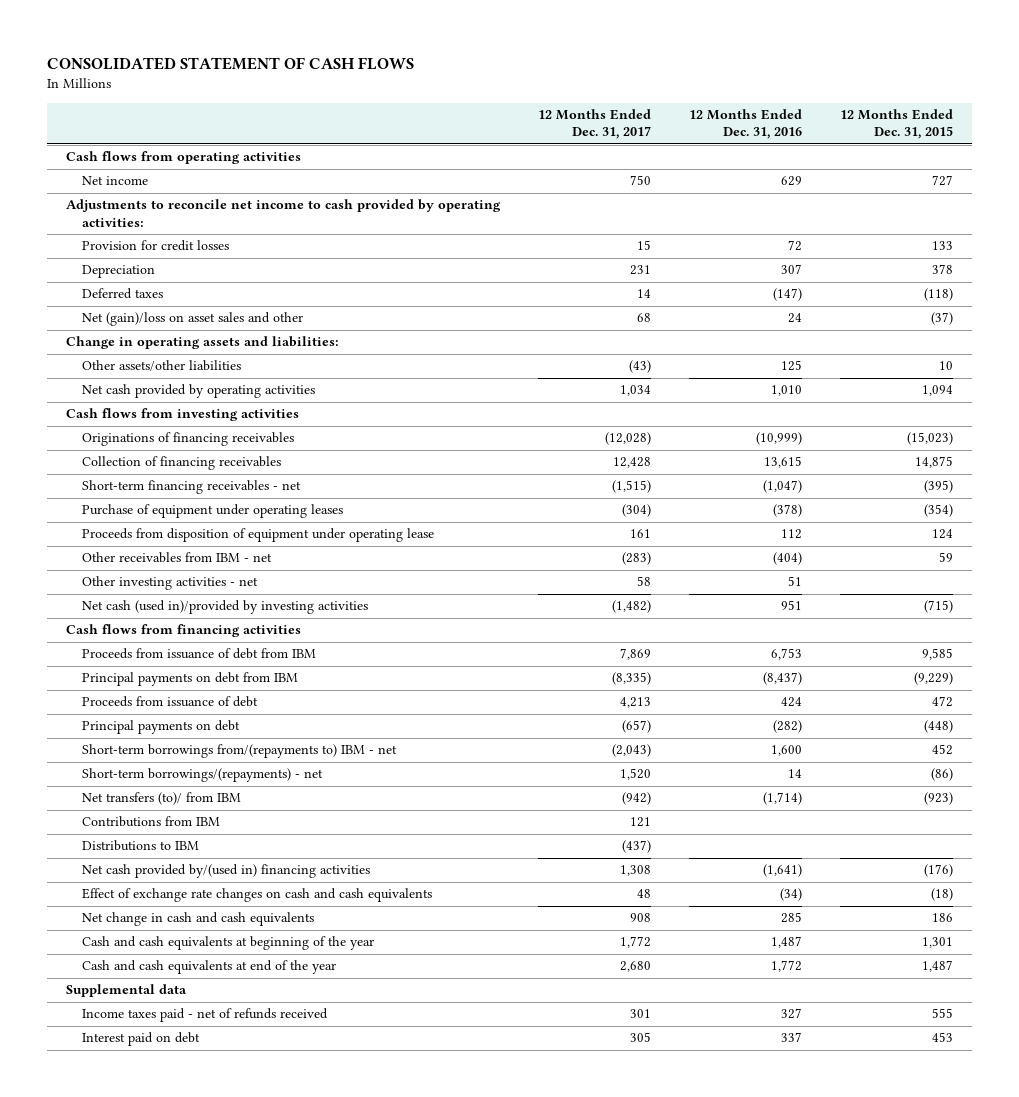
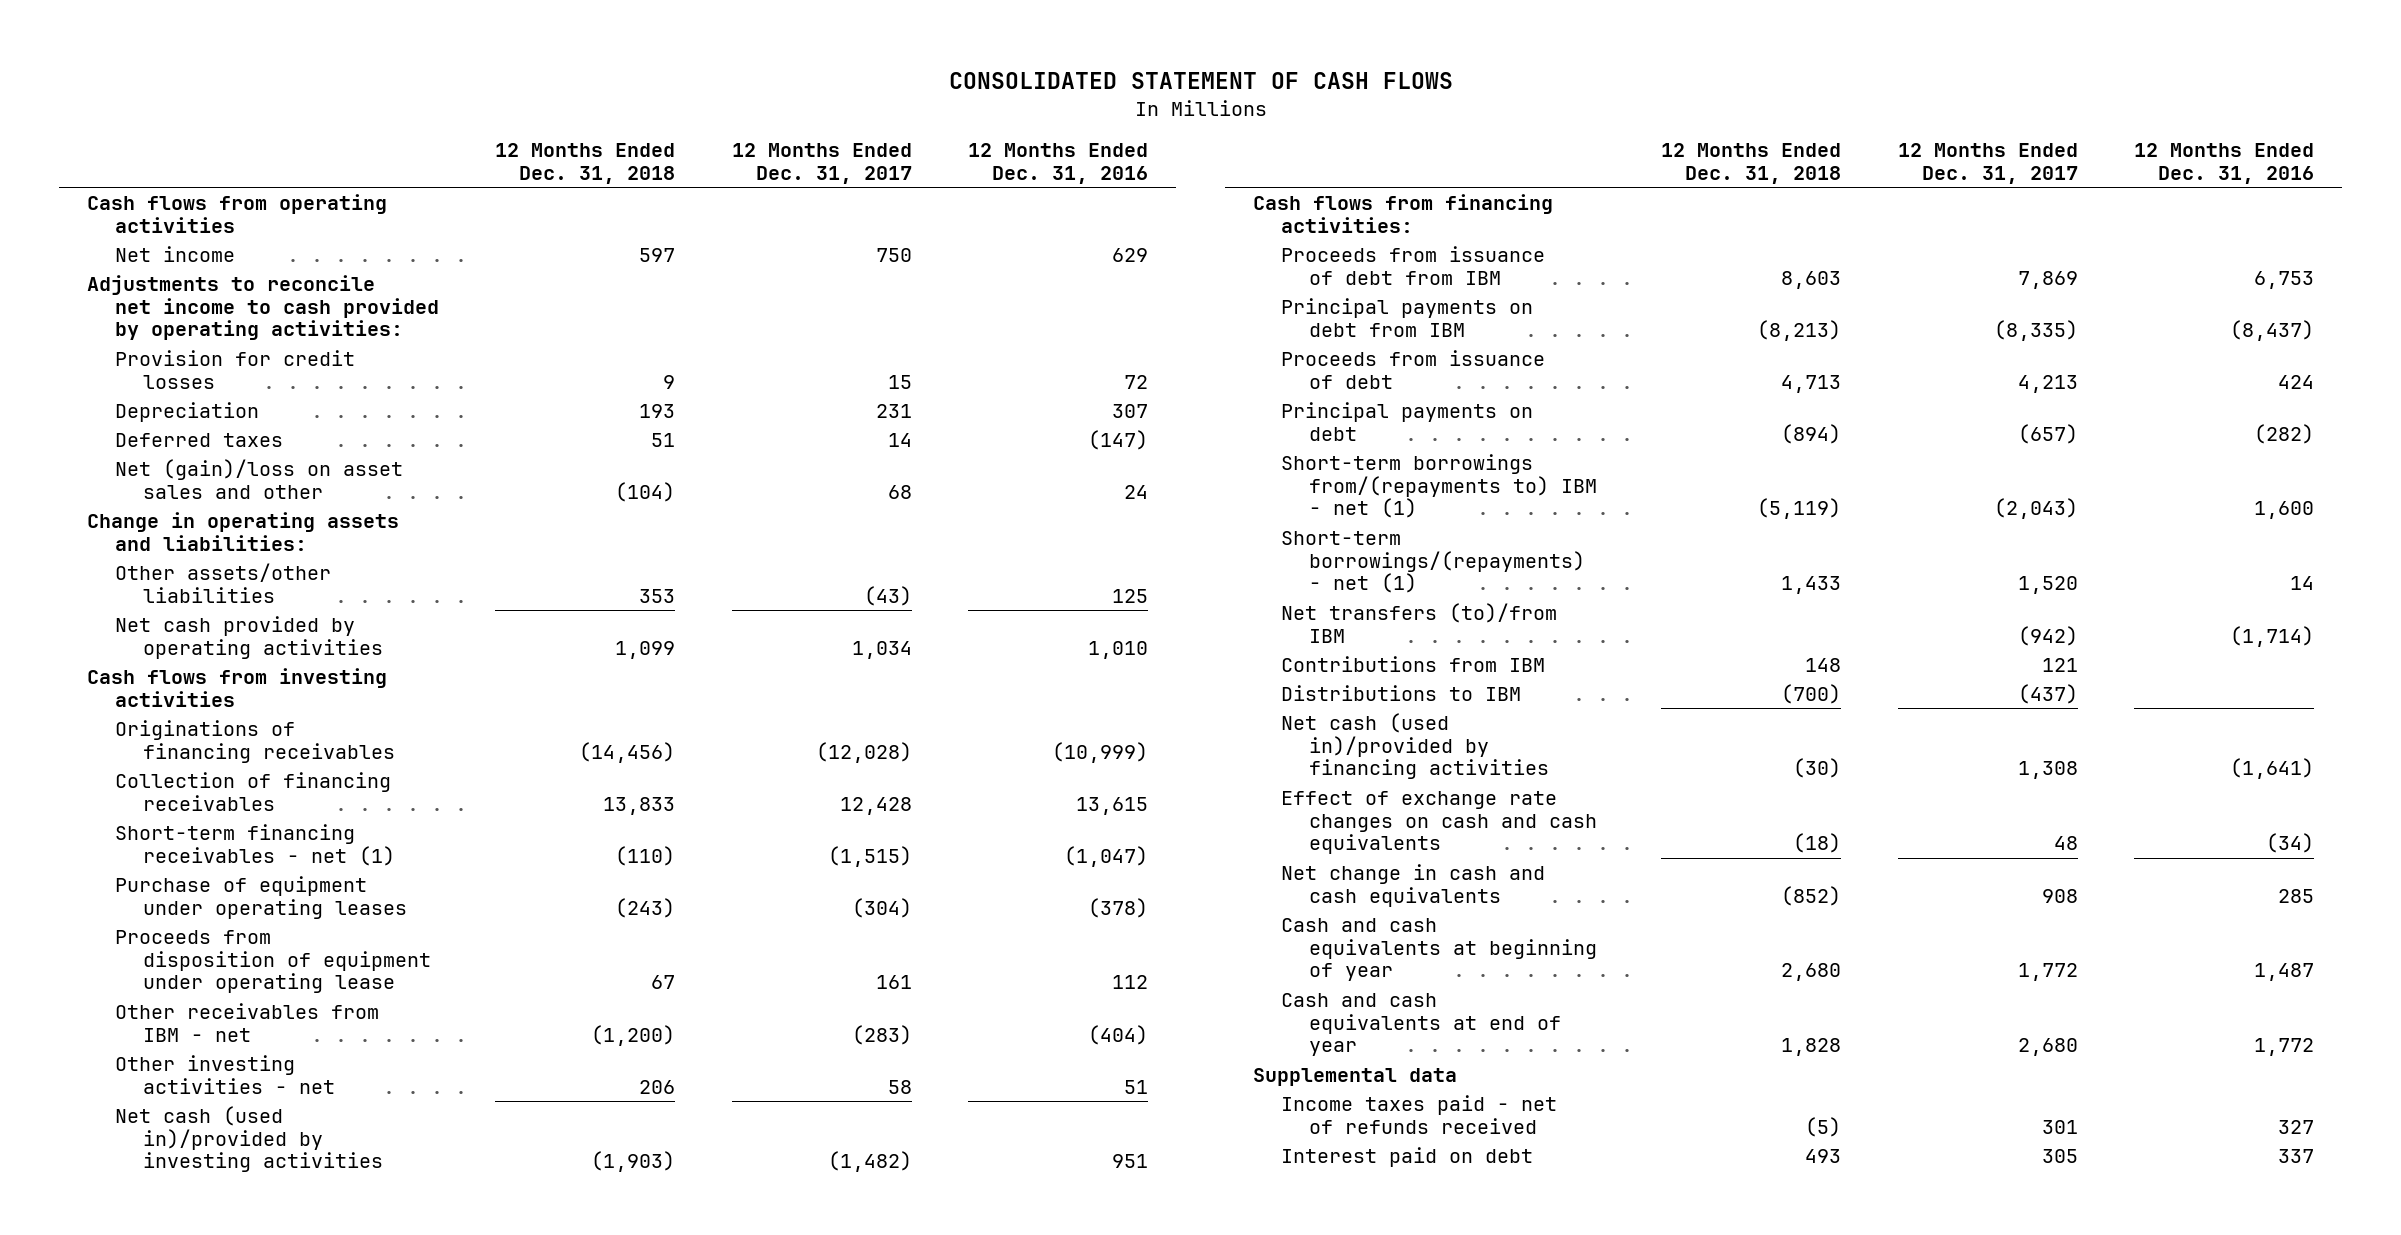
- | 12 Months Ended Dec. 31, 2017 | 12 Months Ended Dec. 31, 2016 | 12 Months Ended Dec. 31, 2015
+ | 12 Months Ended Dec. 31, 2018 | 12 Months Ended Dec. 31, 2017 | 12 Months Ended Dec. 31, 2016
- Short-term financing receivables - net | (1,515) | (1,047) | (395)
+ Short-term financing receivables - net (1) | (110) | (1,515) | (1,047)
- Cash flows from financing activities
+ Cash flows from financing activities:
- Short-term borrowings from/(repayments to) IBM - net | (2,043) | 1,600 | 452
- Short-term borrowings/(repayments) - net | 1,520 | 14 | (86)
- Net transfers (to)/ from IBM | (942) | (1,714) | (923)
+ Short-term borrowings from/(repayments to) IBM - net (1) | (5,119) | (2,043) | 1,600
+ Short-term borrowings/(repayments) - net (1) | 1,433 | 1,520 | 14
+ Net transfers (to)/from IBM | | (942) | (1,714)
- Net cash provided by/(used in) financing activities | 1,308 | (1,641) | (176)
+ Net cash (used in)/provided by financing activities | (30) | 1,308 | (1,641)
- Cash and cash equivalents at beginning of the year | 1,772 | 1,487 | 1,301
- Cash and cash equivalents at end of the year | 2,680 | 1,772 | 1,487
+ Cash and cash equivalents at beginning of year | 2,680 | 1,772 | 1,487
+ Cash and cash equivalents at end of year | 1,828 | 2,680 | 1,772

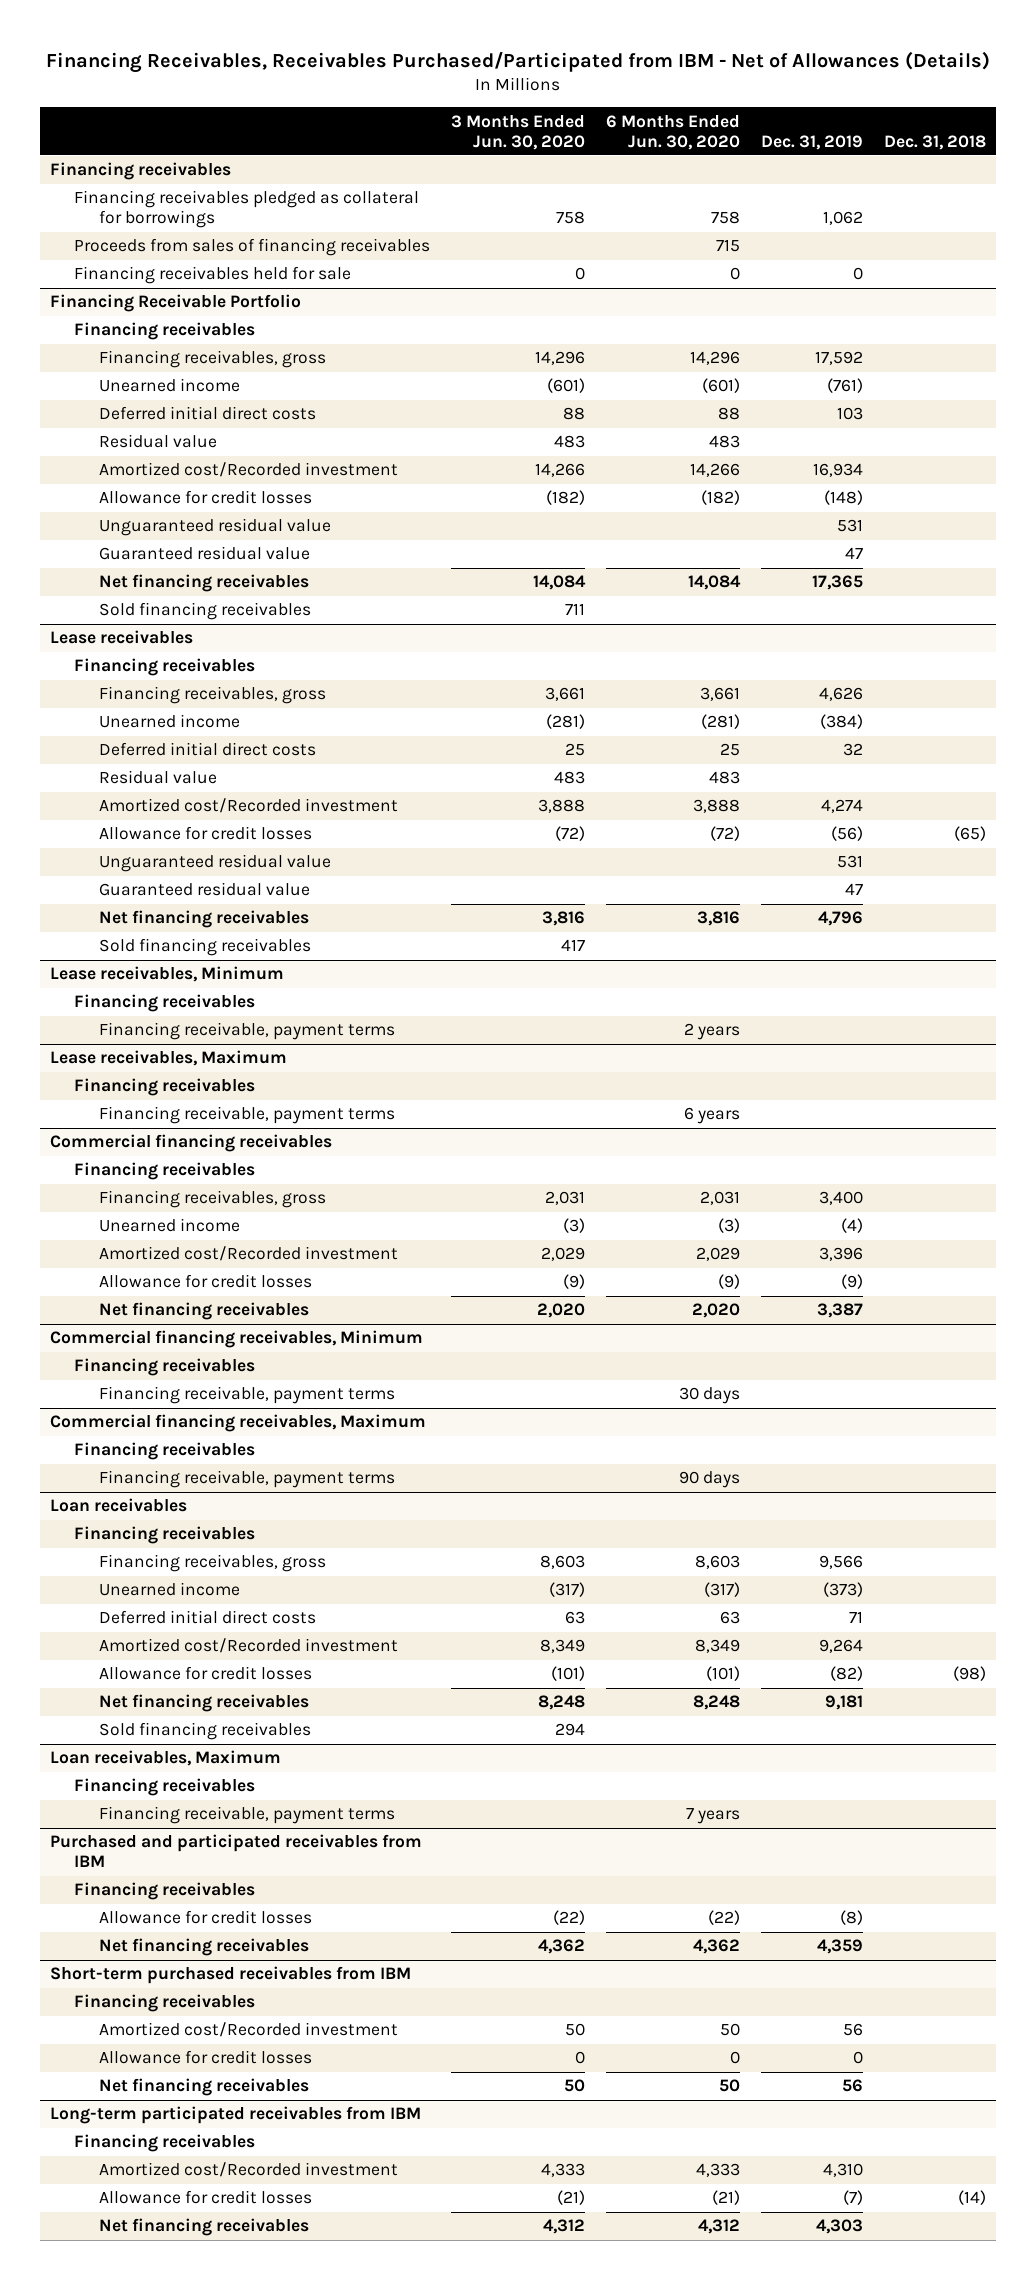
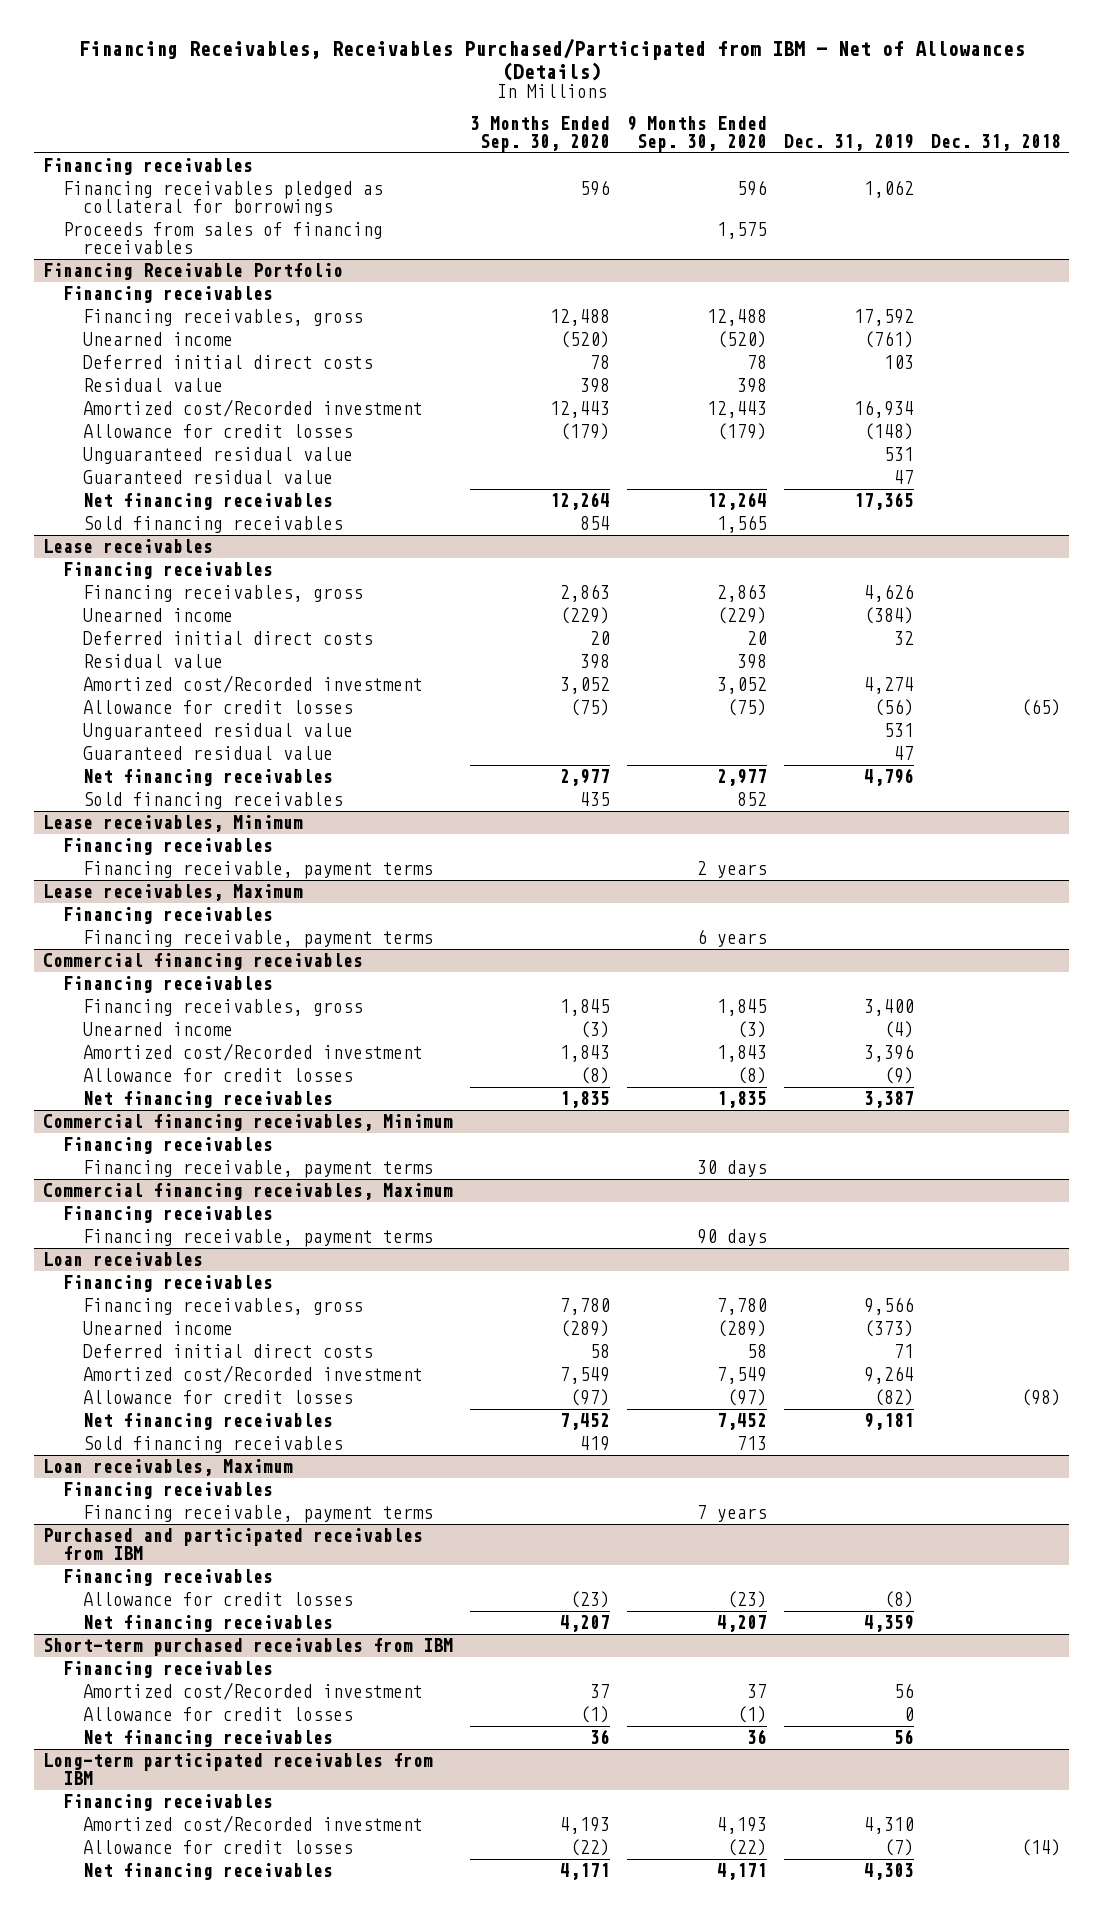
- | 3 Months Ended Jun. 30, 2020 | 6 Months Ended Jun. 30, 2020 | Dec. 31, 2019 | Dec. 31, 2018
+ | 3 Months Ended Sep. 30, 2020 | 9 Months Ended Sep. 30, 2020 | Dec. 31, 2019 | Dec. 31, 2018
- Financing receivables held for sale | 0 | 0 | 0 |

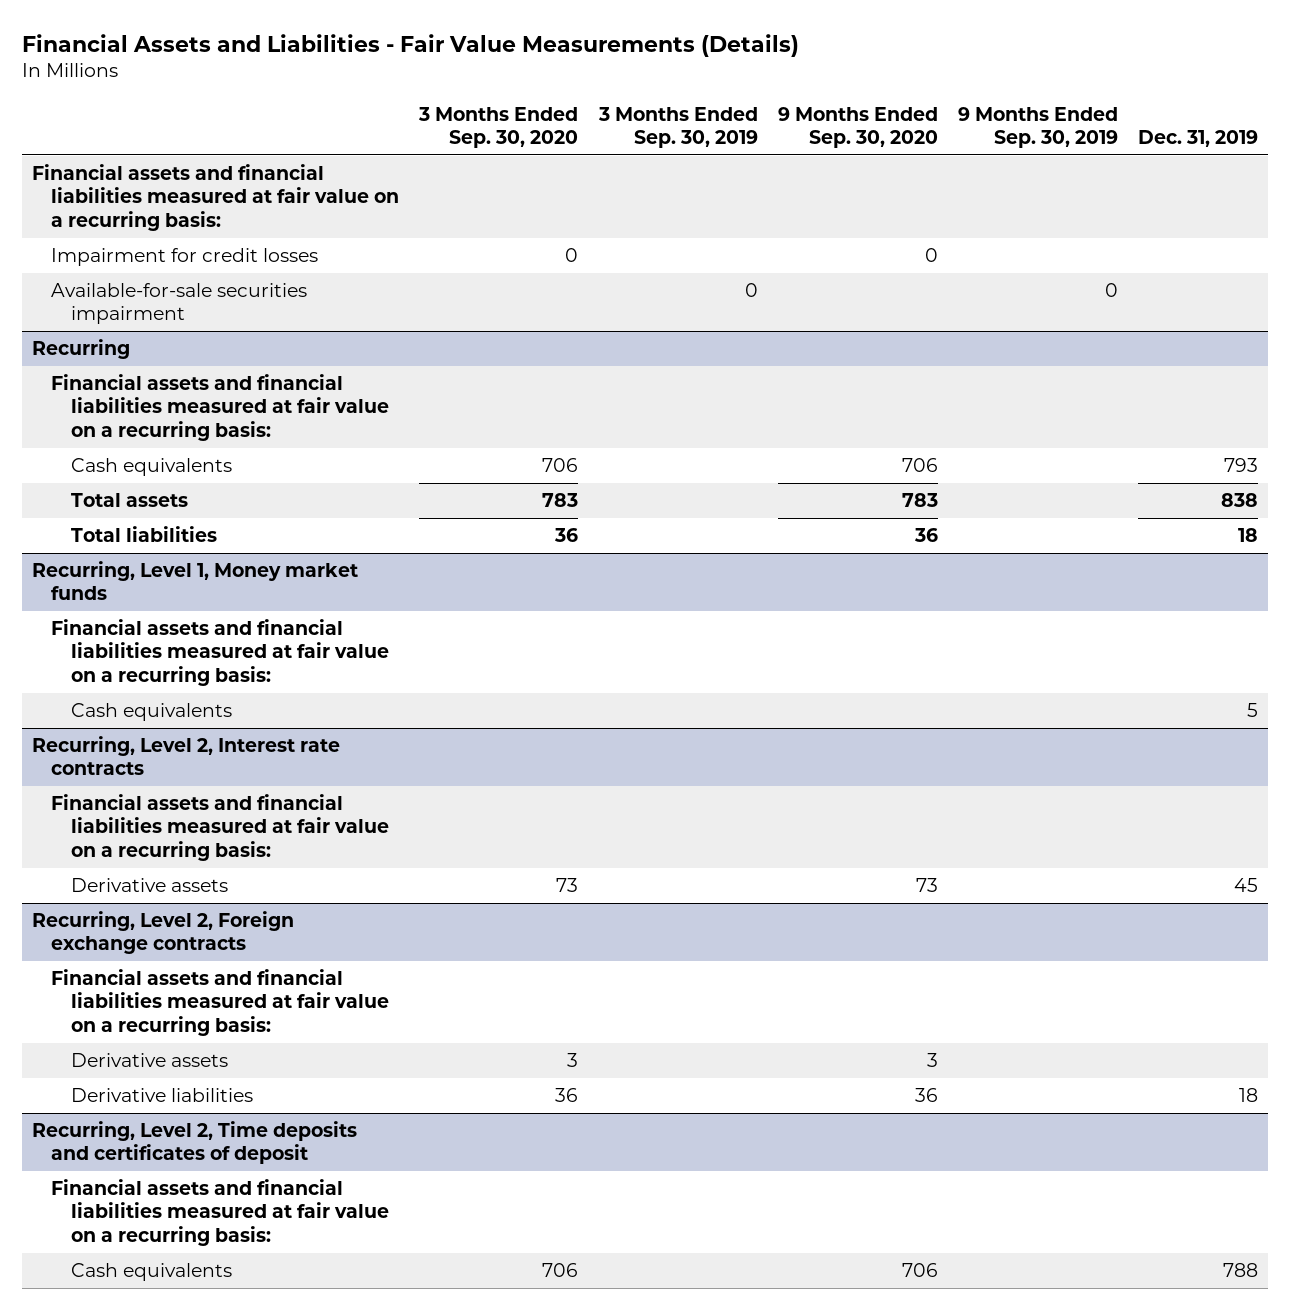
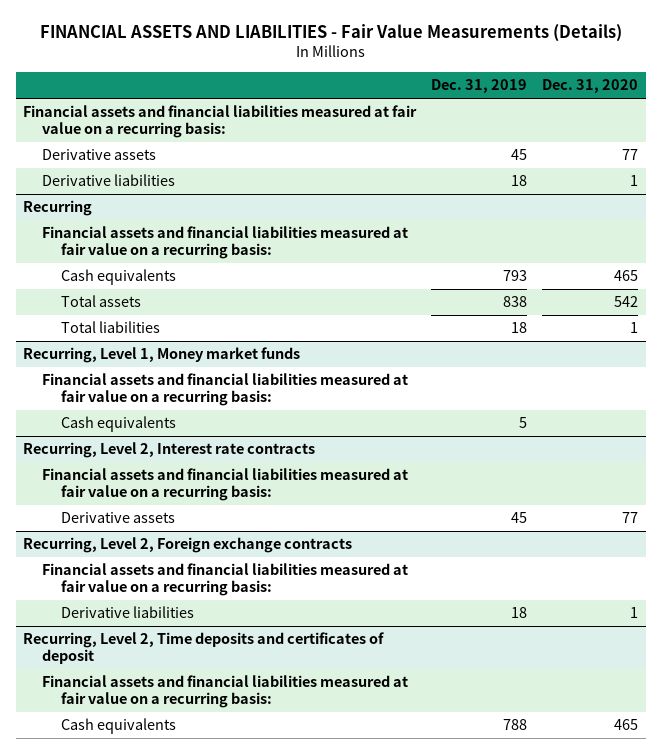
- Financial Assets and Liabilities - Fair Value Measurements (Details)
+ FINANCIAL ASSETS AND LIABILITIES - Fair Value Measurements (Details)
- | 3 Months Ended Sep. 30, 2020 | 3 Months Ended Sep. 30, 2019 | 9 Months Ended Sep. 30, 2020 | 9 Months Ended Sep. 30, 2019 | Dec. 31, 2019
+ | Dec. 31, 2019 | Dec. 31, 2020
- Impairment for credit losses | 0 | | 0 | |
- Available-for-sale securities impairment | | 0 | | 0 |
+ Derivative assets | 45 | 77
+ Derivative liabilities | 18 | 1
@ Recurring, Level 2, Foreign exchange contracts
- Derivative assets | 3 | | 3 | |

